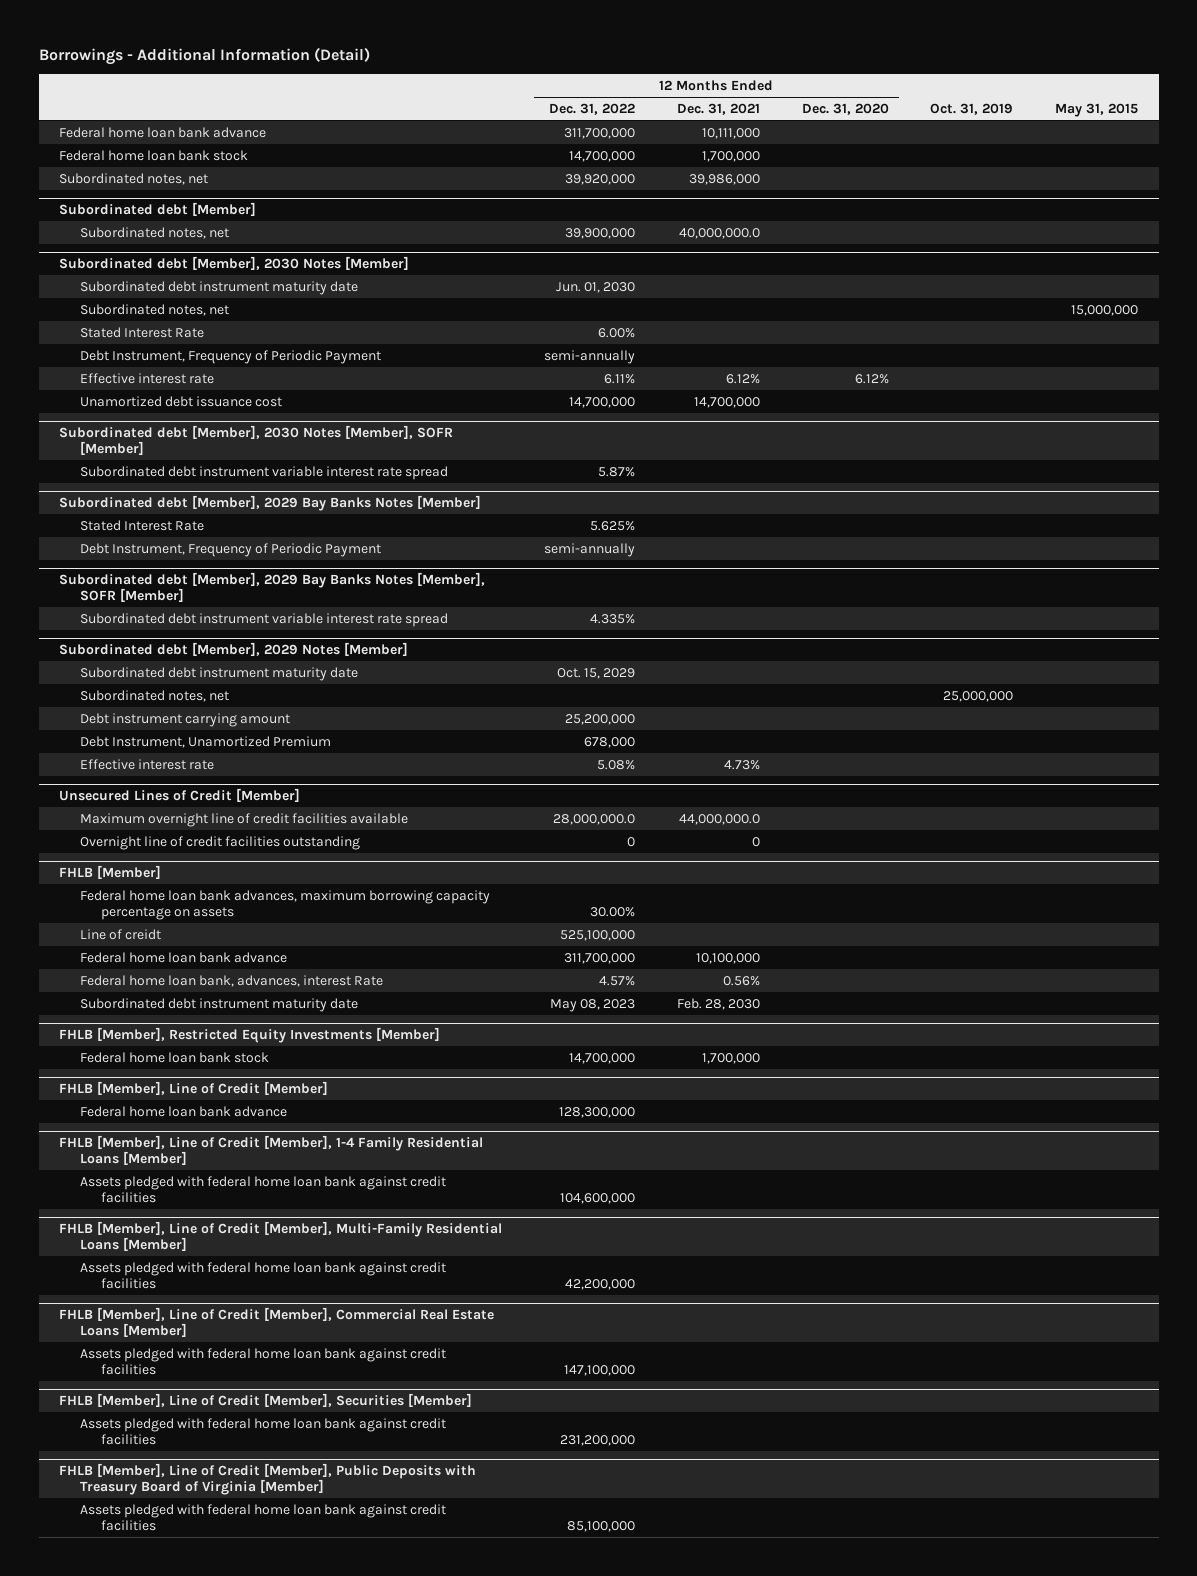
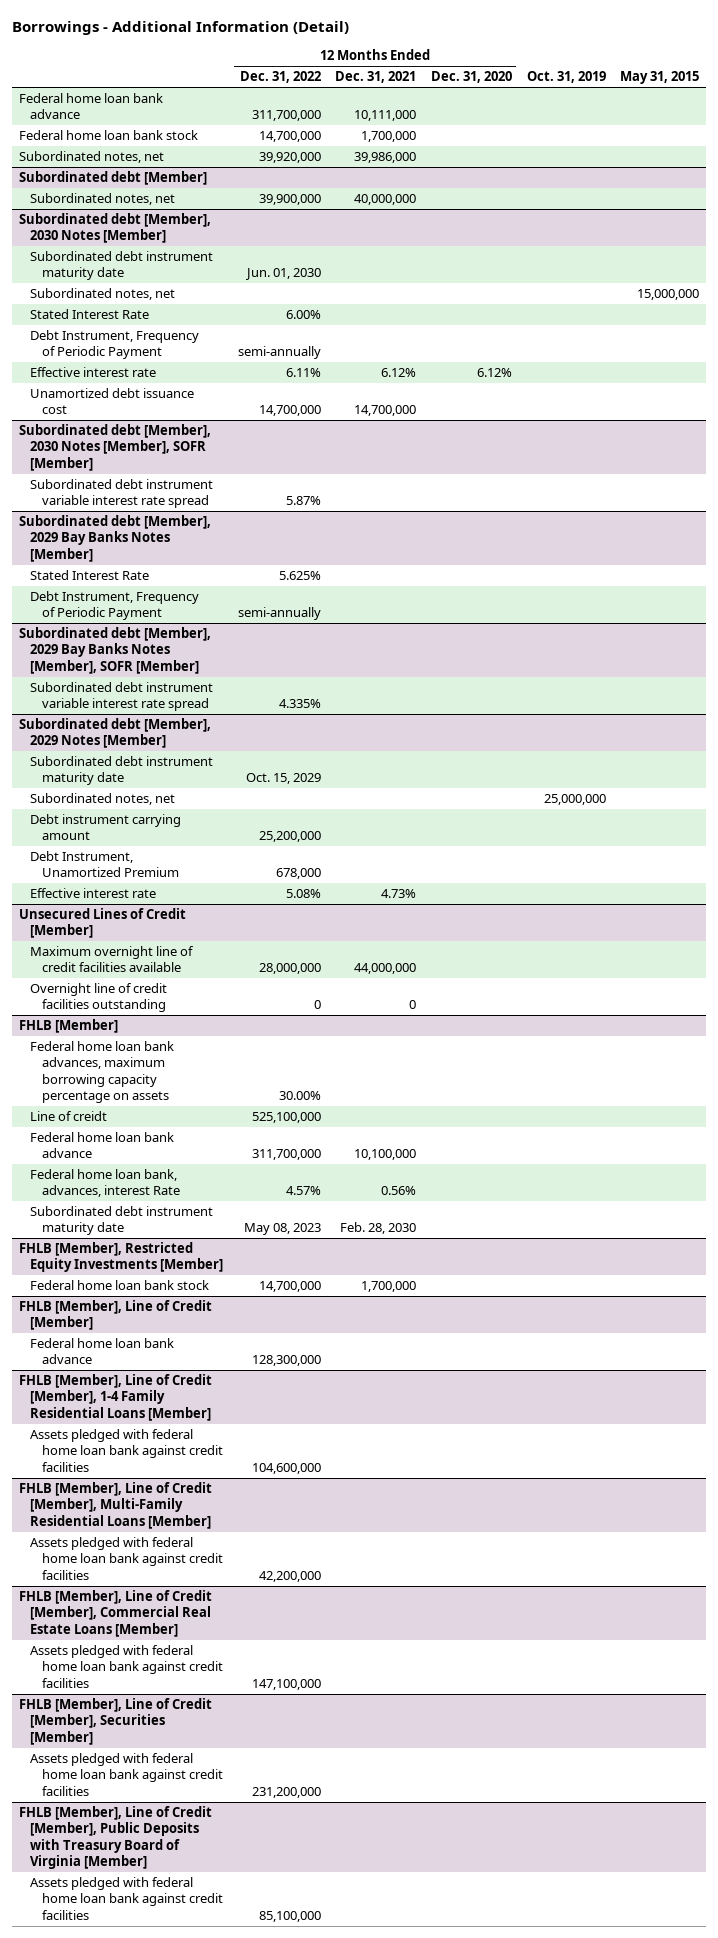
@ Subordinated debt [Member]
- Subordinated notes, net | 39,900,000 | 40,000,000.0 | | |
+ Subordinated notes, net | 39,900,000 | 40,000,000 | | |
@ Unsecured Lines of Credit [Member]
- Maximum overnight line of credit facilities available | 28,000,000.0 | 44,000,000.0 | | |
+ Maximum overnight line of credit facilities available | 28,000,000 | 44,000,000 | | |

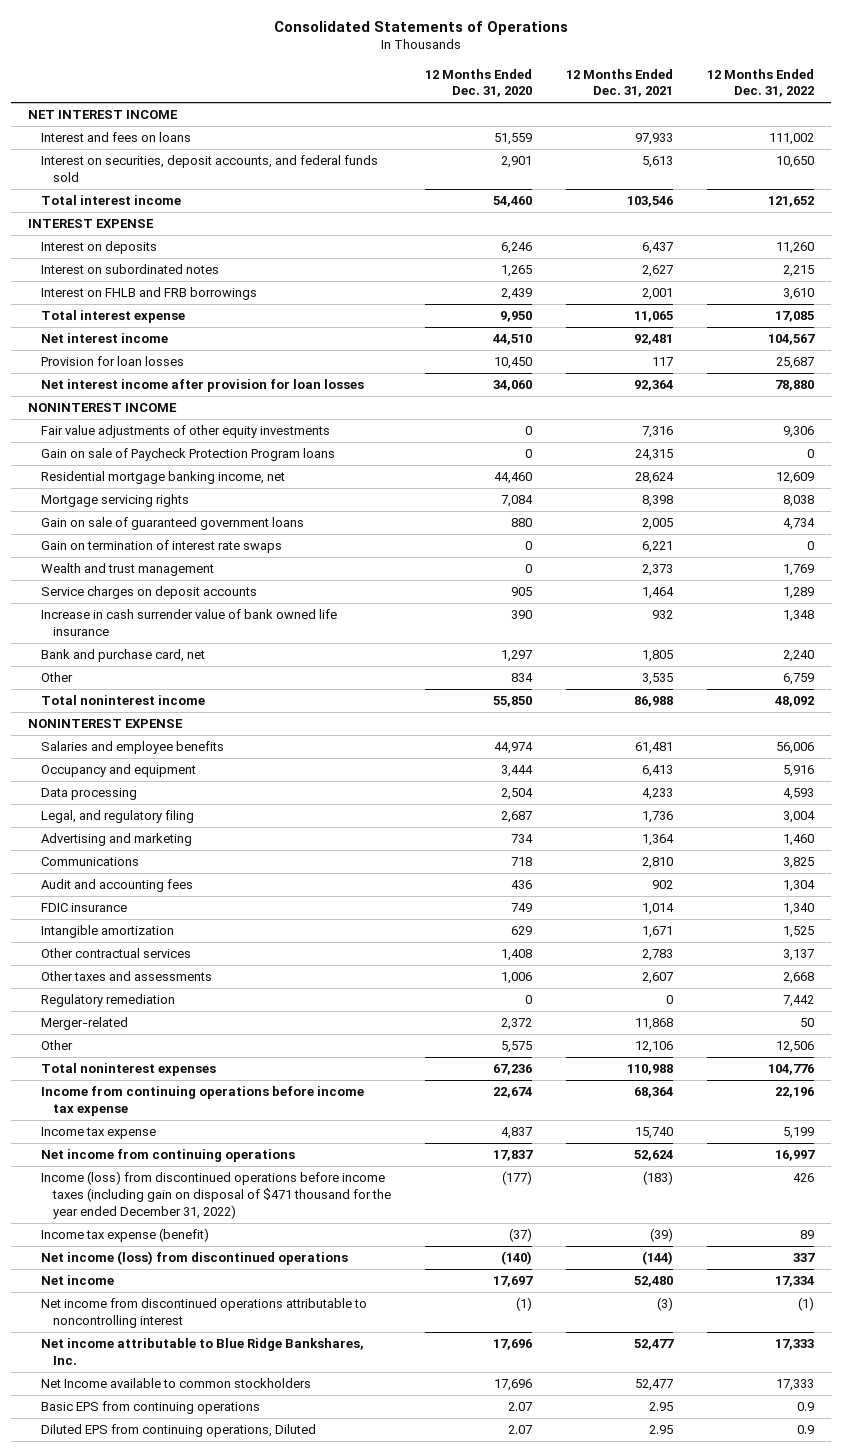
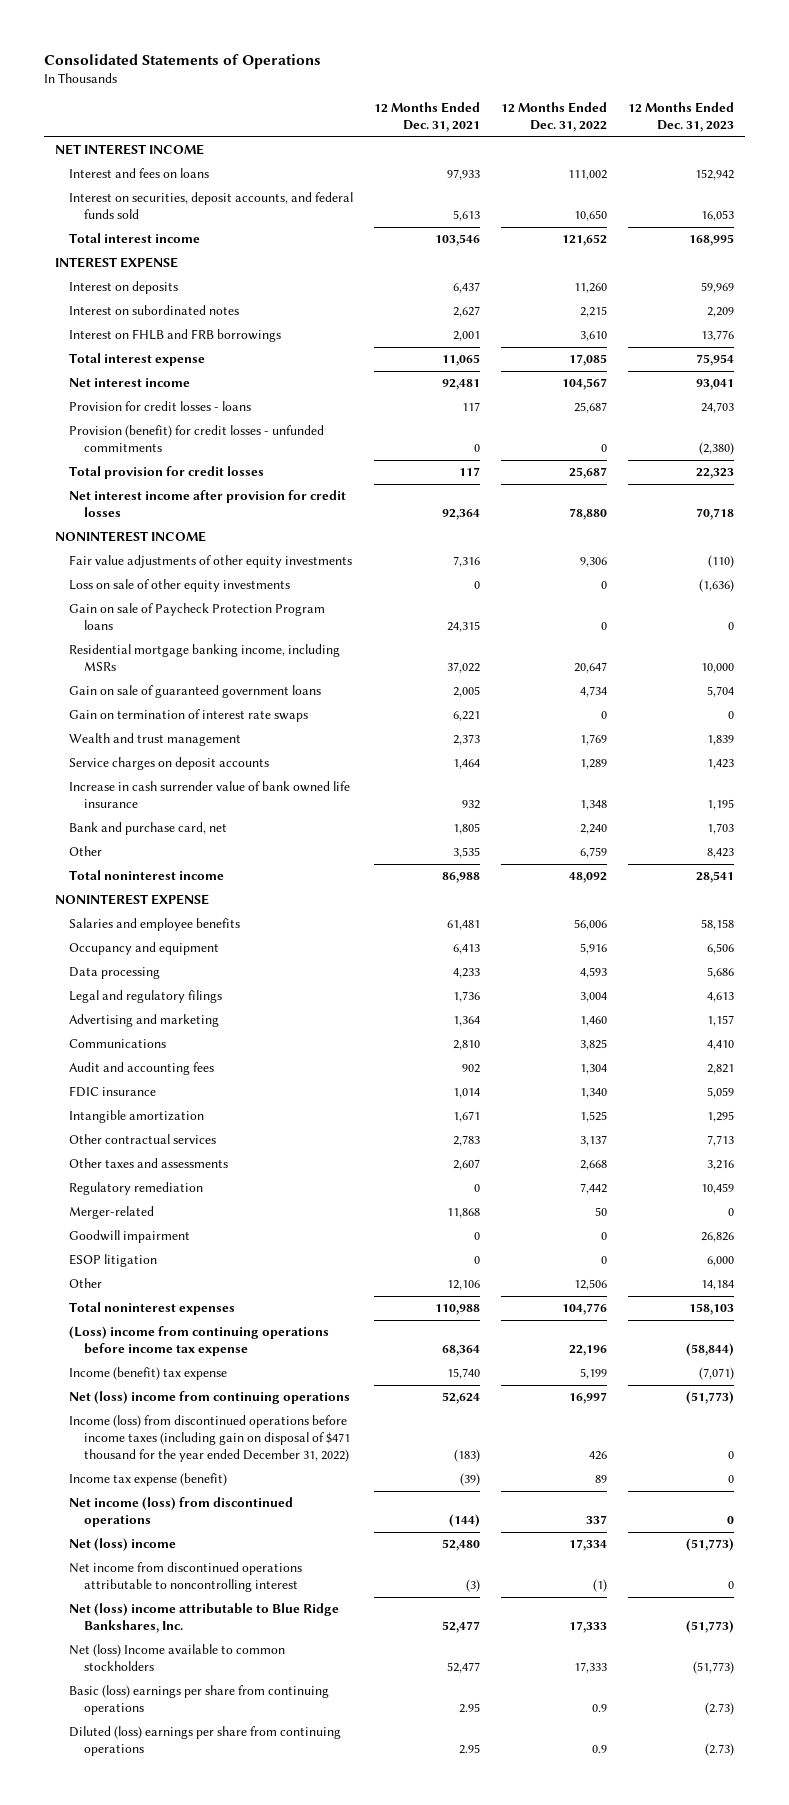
- | 12 Months Ended Dec. 31, 2020 | 12 Months Ended Dec. 31, 2021 | 12 Months Ended Dec. 31, 2022
+ | 12 Months Ended Dec. 31, 2021 | 12 Months Ended Dec. 31, 2022 | 12 Months Ended Dec. 31, 2023
- Provision for loan losses | 10,450 | 117 | 25,687
- Net interest income after provision for loan losses | 34,060 | 92,364 | 78,880
+ Provision for credit losses - loans | 117 | 25,687 | 24,703
+ Provision (benefit) for credit losses - unfunded commitments | 0 | 0 | (2,380)
+ Total provision for credit losses | 117 | 25,687 | 22,323
+ Net interest income after provision for credit losses | 92,364 | 78,880 | 70,718
+ Loss on sale of other equity investments | 0 | 0 | (1,636)
- Residential mortgage banking income, net | 44,460 | 28,624 | 12,609
- Mortgage servicing rights | 7,084 | 8,398 | 8,038
+ Residential mortgage banking income, including MSRs | 37,022 | 20,647 | 10,000
- Legal, and regulatory filing | 2,687 | 1,736 | 3,004
+ Legal and regulatory filings | 1,736 | 3,004 | 4,613
+ Goodwill impairment | 0 | 0 | 26,826
+ ESOP litigation | 0 | 0 | 6,000
- Income from continuing operations before income tax expense | 22,674 | 68,364 | 22,196
- Income tax expense | 4,837 | 15,740 | 5,199
- Net income from continuing operations | 17,837 | 52,624 | 16,997
+ (Loss) income from continuing operations before income tax expense | 68,364 | 22,196 | (58,844)
+ Income (benefit) tax expense | 15,740 | 5,199 | (7,071)
+ Net (loss) income from continuing operations | 52,624 | 16,997 | (51,773)
- Net income | 17,697 | 52,480 | 17,334
+ Net (loss) income | 52,480 | 17,334 | (51,773)
- Net income attributable to Blue Ridge Bankshares, Inc. | 17,696 | 52,477 | 17,333
- Net Income available to common stockholders | 17,696 | 52,477 | 17,333
- Basic EPS from continuing operations | 2.07 | 2.95 | 0.9
- Diluted EPS from continuing operations, Diluted | 2.07 | 2.95 | 0.9
+ Net (loss) income attributable to Blue Ridge Bankshares, Inc. | 52,477 | 17,333 | (51,773)
+ Net (loss) Income available to common stockholders | 52,477 | 17,333 | (51,773)
+ Basic (loss) earnings per share from continuing operations | 2.95 | 0.9 | (2.73)
+ Diluted (loss) earnings per share from continuing operations | 2.95 | 0.9 | (2.73)

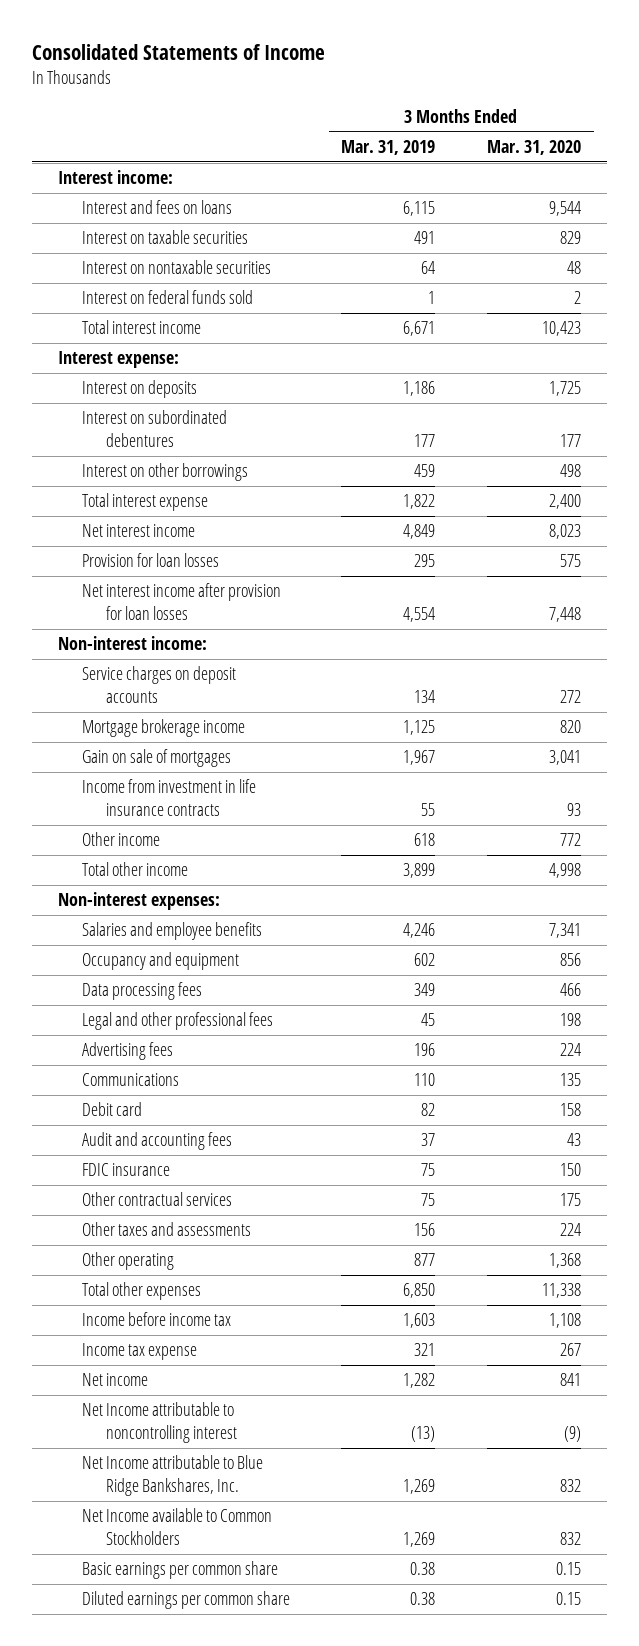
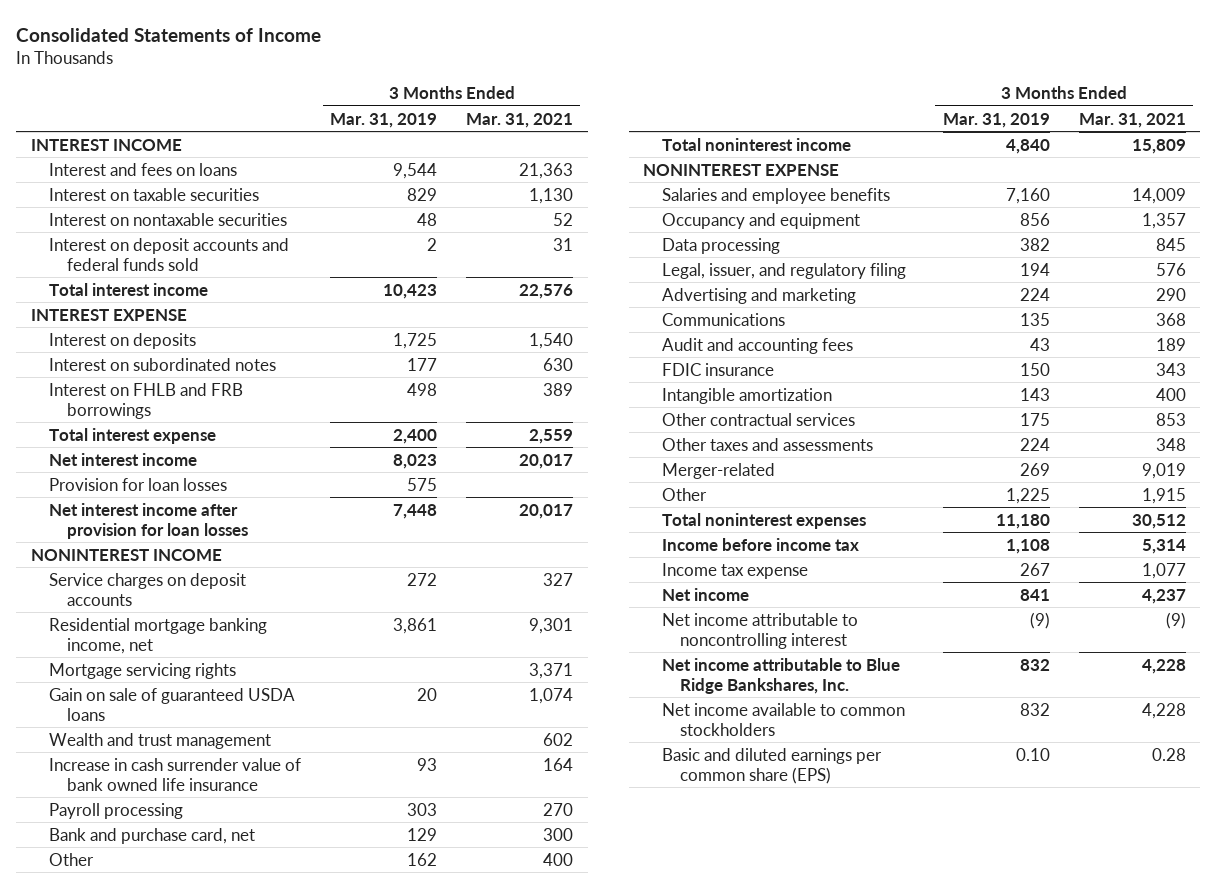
- | 3 Months Ended Mar. 31, 2019 | 3 Months Ended Mar. 31, 2020
+ | 3 Months Ended Mar. 31, 2019 | 3 Months Ended Mar. 31, 2021
- Interest income:
- Interest and fees on loans | 6,115 | 9,544
- Interest on taxable securities | 491 | 829
- Interest on nontaxable securities | 64 | 48
- Interest on federal funds sold | 1 | 2
- Total interest income | 6,671 | 10,423
- Interest expense:
- Interest on deposits | 1,186 | 1,725
- Interest on subordinated debentures | 177 | 177
- Interest on other borrowings | 459 | 498
- Total interest expense | 1,822 | 2,400
- Net interest income | 4,849 | 8,023
- Provision for loan losses | 295 | 575
- Net interest income after provision for loan losses | 4,554 | 7,448
- Non-interest income:
- Service charges on deposit accounts | 134 | 272
- Mortgage brokerage income | 1,125 | 820
- Gain on sale of mortgages | 1,967 | 3,041
- Income from investment in life insurance contracts | 55 | 93
- Other income | 618 | 772
- Total other income | 3,899 | 4,998
- Non-interest expenses:
- Salaries and employee benefits | 4,246 | 7,341
- Occupancy and equipment | 602 | 856
- Data processing fees | 349 | 466
- Legal and other professional fees | 45 | 198
- Advertising fees | 196 | 224
- Communications | 110 | 135
- Debit card | 82 | 158
- Audit and accounting fees | 37 | 43
- FDIC insurance | 75 | 150
- Other contractual services | 75 | 175
- Other taxes and assessments | 156 | 224
- Other operating | 877 | 1,368
- Total other expenses | 6,850 | 11,338
- Income before income tax | 1,603 | 1,108
- Income tax expense | 321 | 267
- Net income | 1,282 | 841
- Net Income attributable to noncontrolling interest | (13) | (9)
- Net Income attributable to Blue Ridge Bankshares, Inc. | 1,269 | 832
- Net Income available to Common Stockholders | 1,269 | 832
- Basic earnings per common share | 0.38 | 0.15
- Diluted earnings per common share | 0.38 | 0.15
+ INTEREST INCOME
+ Interest and fees on loans | 9,544 | 21,363
+ Interest on taxable securities | 829 | 1,130
+ Interest on nontaxable securities | 48 | 52
+ Interest on deposit accounts and federal funds sold | 2 | 31
+ Total interest income | 10,423 | 22,576
+ INTEREST EXPENSE
+ Interest on deposits | 1,725 | 1,540
+ Interest on subordinated notes | 177 | 630
+ Interest on FHLB and FRB borrowings | 498 | 389
+ Total interest expense | 2,400 | 2,559
+ Net interest income | 8,023 | 20,017
+ Provision for loan losses | 575 |
+ Net interest income after provision for loan losses | 7,448 | 20,017
+ NONINTEREST INCOME
+ Service charges on deposit accounts | 272 | 327
+ Residential mortgage banking income, net | 3,861 | 9,301
+ Mortgage servicing rights | | 3,371
+ Gain on sale of guaranteed USDA loans | 20 | 1,074
+ Wealth and trust management | | 602
+ Increase in cash surrender value of bank owned life insurance | 93 | 164
+ Payroll processing | 303 | 270
+ Bank and purchase card, net | 129 | 300
+ Other | 162 | 400
+ Total noninterest income | 4,840 | 15,809
+ NONINTEREST EXPENSE
+ Salaries and employee benefits | 7,160 | 14,009
+ Occupancy and equipment | 856 | 1,357
+ Data processing | 382 | 845
+ Legal, issuer, and regulatory filing | 194 | 576
+ Advertising and marketing | 224 | 290
+ Communications | 135 | 368
+ Audit and accounting fees | 43 | 189
+ FDIC insurance | 150 | 343
+ Intangible amortization | 143 | 400
+ Other contractual services | 175 | 853
+ Other taxes and assessments | 224 | 348
+ Merger-related | 269 | 9,019
+ Other | 1,225 | 1,915
+ Total noninterest expenses | 11,180 | 30,512
+ Income before income tax | 1,108 | 5,314
+ Income tax expense | 267 | 1,077
+ Net income | 841 | 4,237
+ Net income attributable to noncontrolling interest | (9) | (9)
+ Net income attributable to Blue Ridge Bankshares, Inc. | 832 | 4,228
+ Net income available to common stockholders | 832 | 4,228
+ Basic and diluted earnings per common share (EPS) | 0.10 | 0.28

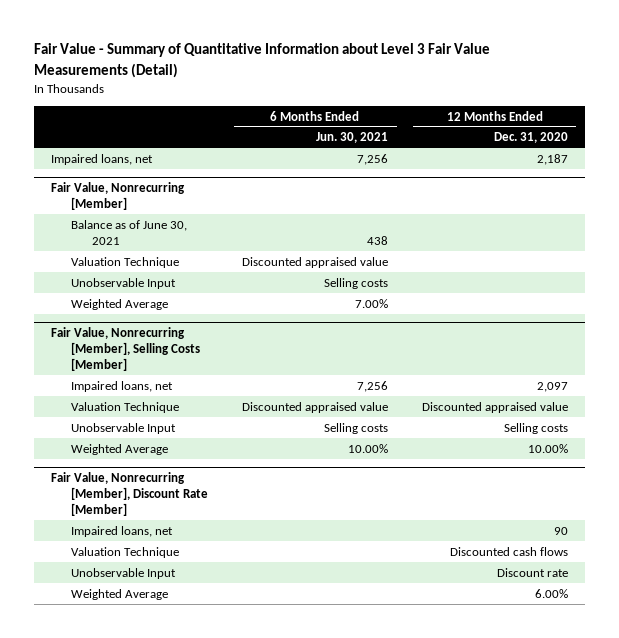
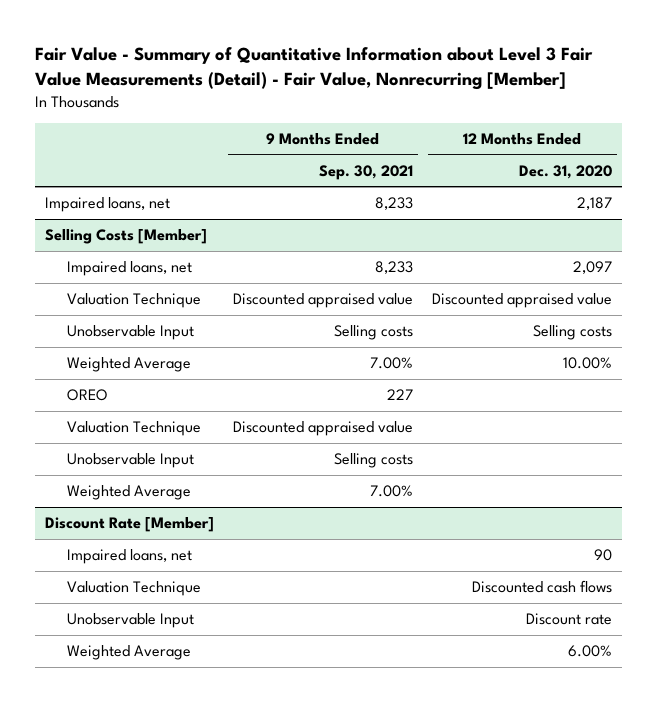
- Fair Value - Summary of Quantitative Information about Level 3 Fair Value Measurements (Detail)
+ Fair Value - Summary of Quantitative Information about Level 3 Fair Value Measurements (Detail) - Fair Value, Nonrecurring [Member]
- | 6 Months Ended Jun. 30, 2021 | 12 Months Ended Dec. 31, 2020
+ | 9 Months Ended Sep. 30, 2021 | 12 Months Ended Dec. 31, 2020
- Fair Value, Nonrecurring [Member]
- Balance as of June 30, 2021 | 438 |
- Valuation Technique | Discounted appraised value |
- Unobservable Input | Selling costs |
- Weighted Average | 7.00% |
- Fair Value, Nonrecurring [Member], Selling Costs [Member]
+ Selling Costs [Member]
- Fair Value, Nonrecurring [Member], Discount Rate [Member]
+ OREO | 227 |
+ Valuation Technique | Discounted appraised value |
+ Unobservable Input | Selling costs |
+ Weighted Average | 7.00% |
+ Discount Rate [Member]

